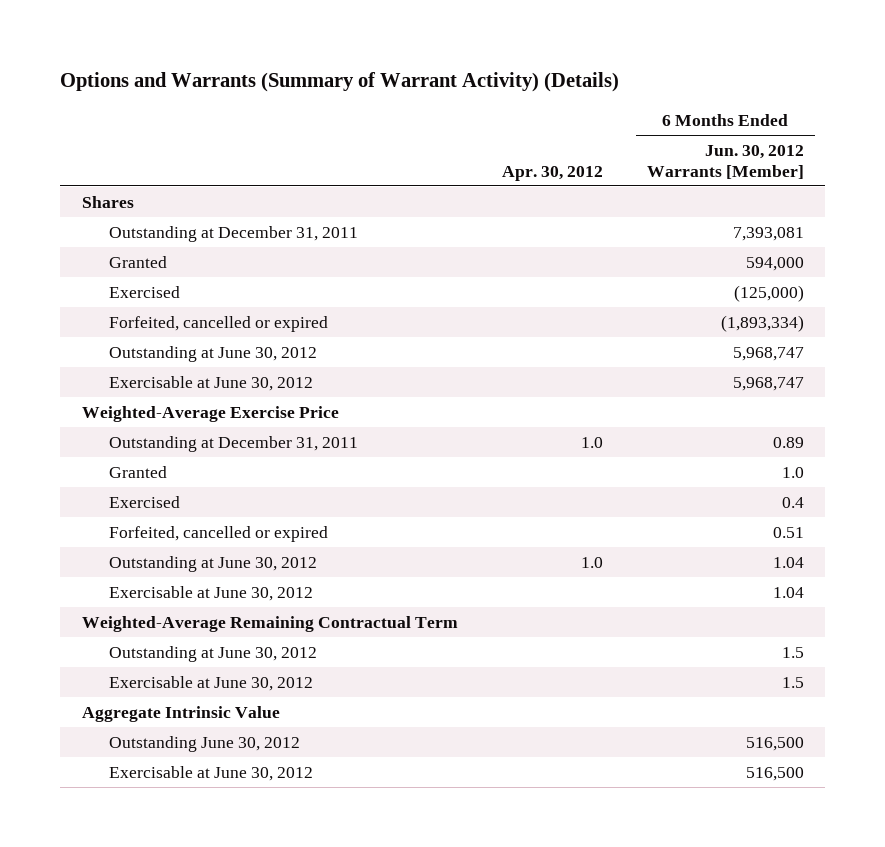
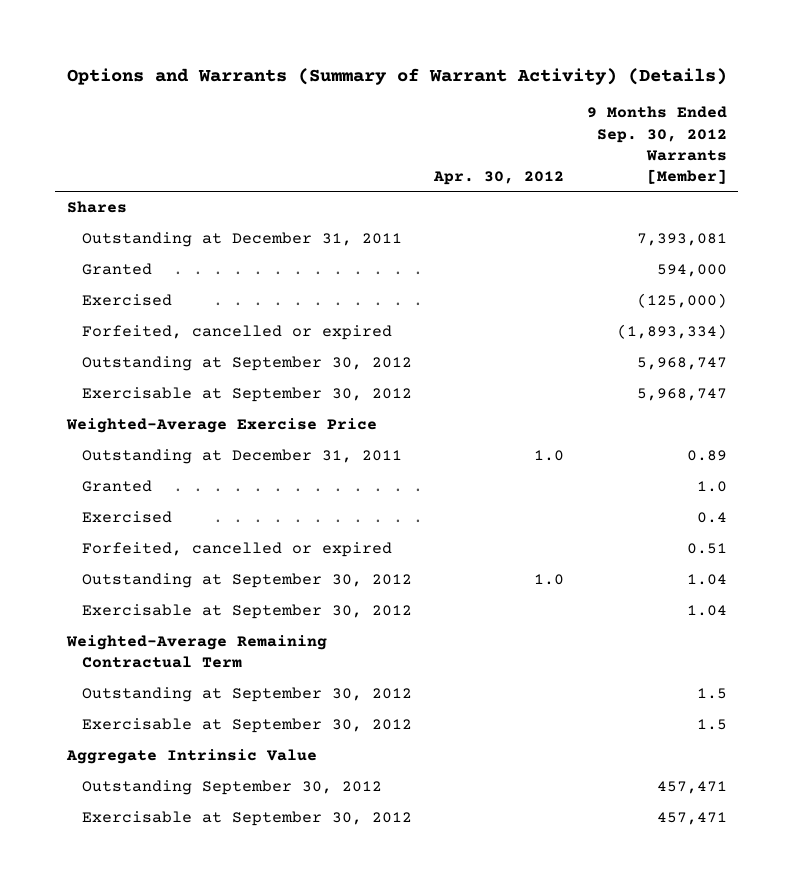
- | Apr. 30, 2012 | 6 Months Ended Jun. 30, 2012 Warrants [Member]
+ | Apr. 30, 2012 | 9 Months Ended Sep. 30, 2012 Warrants [Member]
- Outstanding at June 30, 2012 | | 5,968,747
- Exercisable at June 30, 2012 | | 5,968,747
+ Outstanding at September 30, 2012 | | 5,968,747
+ Exercisable at September 30, 2012 | | 5,968,747
- Outstanding at June 30, 2012 | 1.0 | 1.04
- Exercisable at June 30, 2012 | | 1.04
+ Outstanding at September 30, 2012 | 1.0 | 1.04
+ Exercisable at September 30, 2012 | | 1.04
- Outstanding at June 30, 2012 | | 1.5
- Exercisable at June 30, 2012 | | 1.5
+ Outstanding at September 30, 2012 | | 1.5
+ Exercisable at September 30, 2012 | | 1.5
- Outstanding June 30, 2012 | | 516,500
- Exercisable at June 30, 2012 | | 516,500
+ Outstanding September 30, 2012 | | 457,471
+ Exercisable at September 30, 2012 | | 457,471

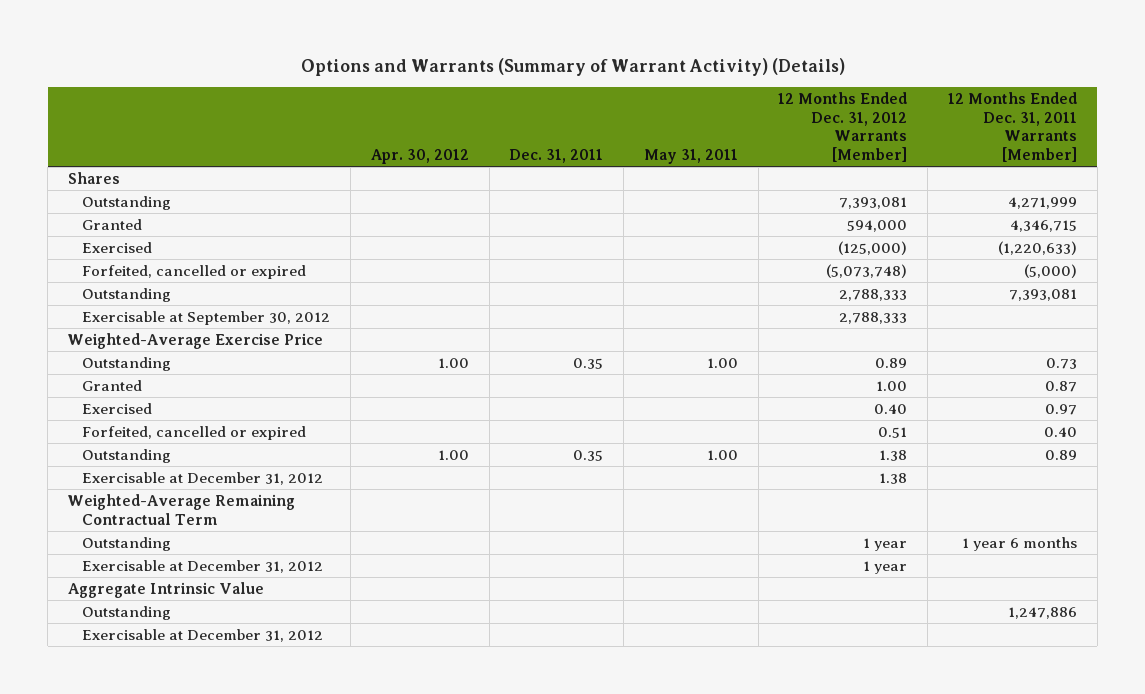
- | Apr. 30, 2012 | 9 Months Ended Sep. 30, 2012 Warrants [Member]
+ | Apr. 30, 2012 | Dec. 31, 2011 | May 31, 2011 | 12 Months Ended Dec. 31, 2012 Warrants [Member] | 12 Months Ended Dec. 31, 2011 Warrants [Member]
- Outstanding at December 31, 2011 | | 7,393,081
+ Outstanding | | | | 7,393,081 | 4,271,999
- Outstanding at September 30, 2012 | | 5,968,747
+ Outstanding | | | | 2,788,333 | 7,393,081
- Outstanding at December 31, 2011 | 1.0 | 0.89
+ Outstanding | 1.00 | 0.35 | 1.00 | 0.89 | 0.73
- Outstanding at September 30, 2012 | 1.0 | 1.04
- Exercisable at September 30, 2012 | | 1.04
+ Outstanding | 1.00 | 0.35 | 1.00 | 1.38 | 0.89
+ Exercisable at December 31, 2012 | | | | 1.38 |
- Outstanding at September 30, 2012 | | 1.5
- Exercisable at September 30, 2012 | | 1.5
+ Outstanding | | | | 1 year | 1 year 6 months
+ Exercisable at December 31, 2012 | | | | 1 year |
- Outstanding September 30, 2012 | | 457,471
- Exercisable at September 30, 2012 | | 457,471
+ Outstanding | | | | | 1,247,886
+ Exercisable at December 31, 2012

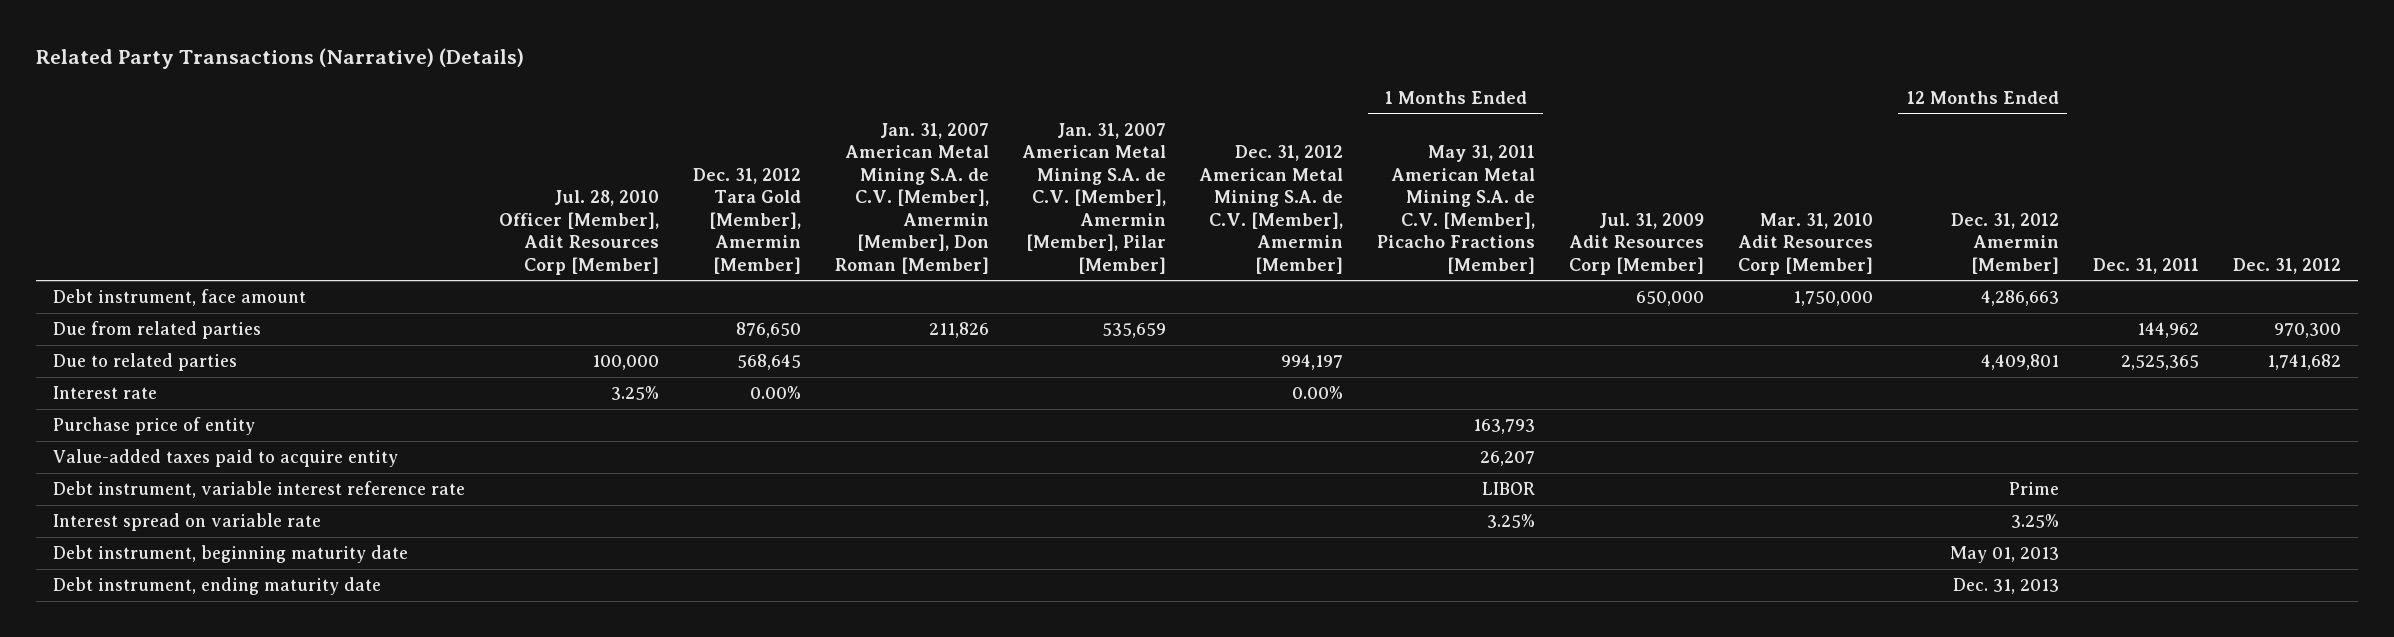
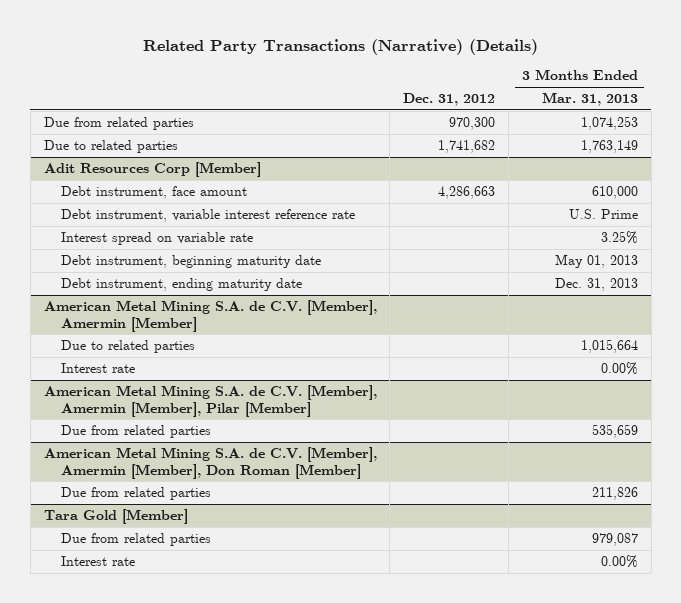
- | Jul. 28, 2010 Officer [Member], Adit Resources Corp [Member] | Dec. 31, 2012 Tara Gold [Member], Amermin [Member] | Jan. 31, 2007 American Metal Mining S.A. de C.V. [Member], Amermin [Member], Don Roman [Member] | Jan. 31, 2007 American Metal Mining S.A. de C.V. [Member], Amermin [Member], Pilar [Member] | Dec. 31, 2012 American Metal Mining S.A. de C.V. [Member], Amermin [Member] | 1 Months Ended May 31, 2011 American Metal Mining S.A. de C.V. [Member], Picacho Fractions [Member] | Jul. 31, 2009 Adit Resources Corp [Member] | Mar. 31, 2010 Adit Resources Corp [Member] | 12 Months Ended Dec. 31, 2012 Amermin [Member] | Dec. 31, 2011 | Dec. 31, 2012
+ | Dec. 31, 2012 | 3 Months Ended Mar. 31, 2013
- Debt instrument, face amount | | | | | | | 650,000 | 1,750,000 | 4,286,663 | |
- Interest rate | 3.25% | 0.00% | | | 0.00% | | | | | |
- Purchase price of entity | | | | | | 163,793 | | | | |
- Value-added taxes paid to acquire entity | | | | | | 26,207 | | | | |
- Debt instrument, variable interest reference rate | | | | | | LIBOR | | | Prime | |
- Interest spread on variable rate | | | | | | 3.25% | | | 3.25% | |
- Debt instrument, beginning maturity date | | | | | | | | | May 01, 2013 | |
- Debt instrument, ending maturity date | | | | | | | | | Dec. 31, 2013 | |
+ Adit Resources Corp [Member]
+ Debt instrument, face amount | 4,286,663 | 610,000
+ Debt instrument, variable interest reference rate | | U.S. Prime
+ Interest spread on variable rate | | 3.25%
+ Debt instrument, beginning maturity date | | May 01, 2013
+ Debt instrument, ending maturity date | | Dec. 31, 2013
+ American Metal Mining S.A. de C.V. [Member], Amermin [Member]
+ Due to related parties | | 1,015,664
+ Interest rate | | 0.00%
+ American Metal Mining S.A. de C.V. [Member], Amermin [Member], Pilar [Member]
+ Due from related parties | | 535,659
+ American Metal Mining S.A. de C.V. [Member], Amermin [Member], Don Roman [Member]
+ Due from related parties | | 211,826
+ Tara Gold [Member]
+ Due from related parties | | 979,087
+ Interest rate | | 0.00%

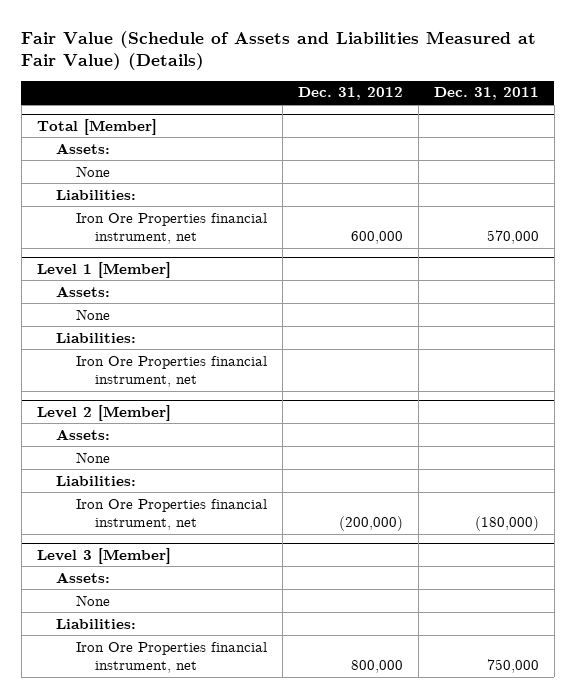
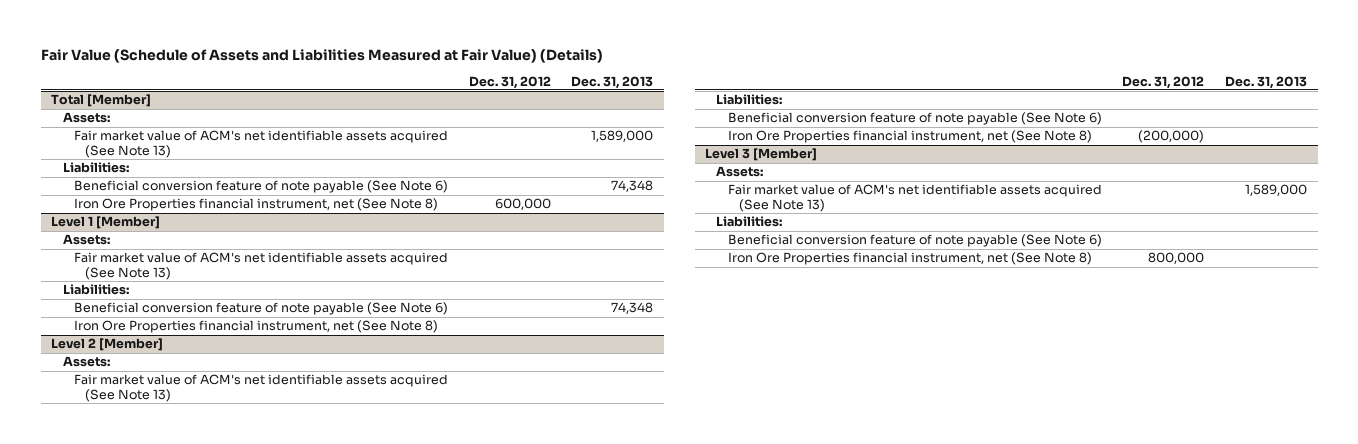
- | Dec. 31, 2012 | Dec. 31, 2011
+ | Dec. 31, 2012 | Dec. 31, 2013
@ Total [Member]
- None
+ Fair market value of ACM's net identifiable assets acquired (See Note 13) | | 1,589,000
- Iron Ore Properties financial instrument, net | 600,000 | 570,000
+ Beneficial conversion feature of note payable (See Note 6) | | 74,348
+ Iron Ore Properties financial instrument, net (See Note 8) | 600,000 |
@ Level 1 [Member]
- None
+ Fair market value of ACM's net identifiable assets acquired (See Note 13)
- Iron Ore Properties financial instrument, net
+ Beneficial conversion feature of note payable (See Note 6) | | 74,348
+ Iron Ore Properties financial instrument, net (See Note 8)
@ Level 2 [Member]
- None
+ Fair market value of ACM's net identifiable assets acquired (See Note 13)
- Iron Ore Properties financial instrument, net | (200,000) | (180,000)
+ Beneficial conversion feature of note payable (See Note 6)
+ Iron Ore Properties financial instrument, net (See Note 8) | (200,000) |
@ Level 3 [Member]
- None
+ Fair market value of ACM's net identifiable assets acquired (See Note 13) | | 1,589,000
- Iron Ore Properties financial instrument, net | 800,000 | 750,000
+ Beneficial conversion feature of note payable (See Note 6)
+ Iron Ore Properties financial instrument, net (See Note 8) | 800,000 |

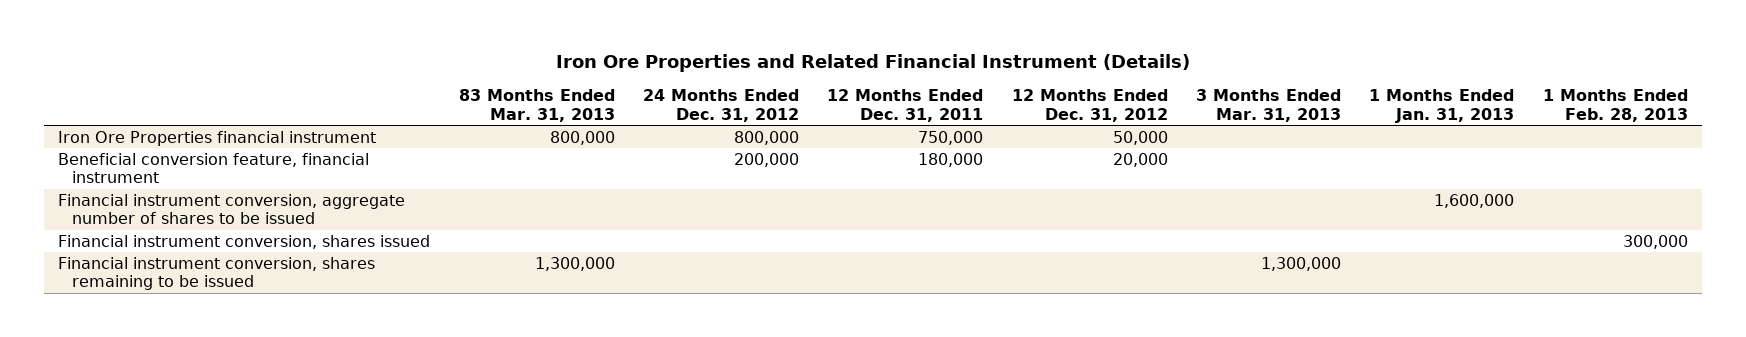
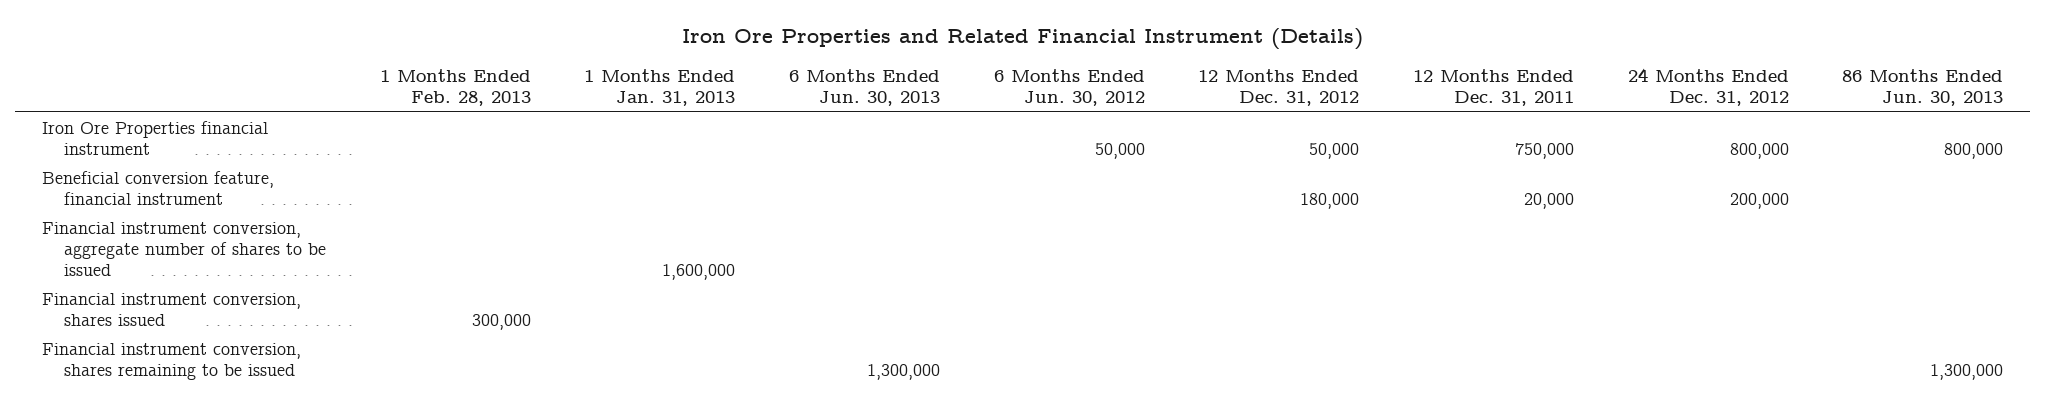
- | 83 Months Ended Mar. 31, 2013 | 24 Months Ended Dec. 31, 2012 | 12 Months Ended Dec. 31, 2011 | 12 Months Ended Dec. 31, 2012 | 3 Months Ended Mar. 31, 2013 | 1 Months Ended Jan. 31, 2013 | 1 Months Ended Feb. 28, 2013
+ | 1 Months Ended Feb. 28, 2013 | 1 Months Ended Jan. 31, 2013 | 6 Months Ended Jun. 30, 2013 | 6 Months Ended Jun. 30, 2012 | 12 Months Ended Dec. 31, 2012 | 12 Months Ended Dec. 31, 2011 | 24 Months Ended Dec. 31, 2012 | 86 Months Ended Jun. 30, 2013
- Beneficial conversion feature, financial instrument | | 200,000 | 180,000 | 20,000 | | |
+ Beneficial conversion feature, financial instrument | | | | | 180,000 | 20,000 | 200,000 |

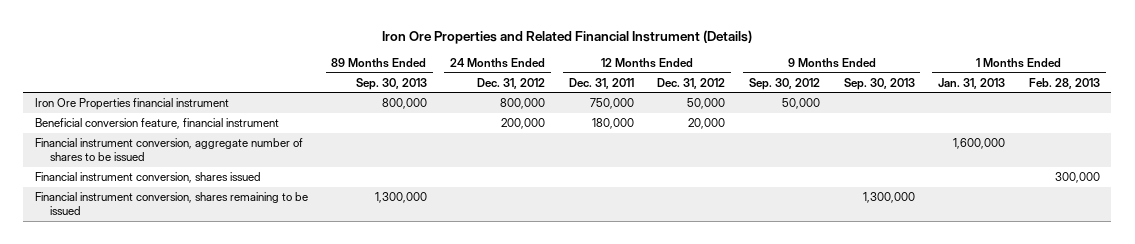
- | 1 Months Ended Feb. 28, 2013 | 1 Months Ended Jan. 31, 2013 | 6 Months Ended Jun. 30, 2013 | 6 Months Ended Jun. 30, 2012 | 12 Months Ended Dec. 31, 2012 | 12 Months Ended Dec. 31, 2011 | 24 Months Ended Dec. 31, 2012 | 86 Months Ended Jun. 30, 2013
+ | 89 Months Ended Sep. 30, 2013 | 24 Months Ended Dec. 31, 2012 | 12 Months Ended Dec. 31, 2011 | 12 Months Ended Dec. 31, 2012 | 9 Months Ended Sep. 30, 2012 | 9 Months Ended Sep. 30, 2013 | 1 Months Ended Jan. 31, 2013 | 1 Months Ended Feb. 28, 2013
- Beneficial conversion feature, financial instrument | | | | | 180,000 | 20,000 | 200,000 |
+ Beneficial conversion feature, financial instrument | | 200,000 | 180,000 | 20,000 | | | |

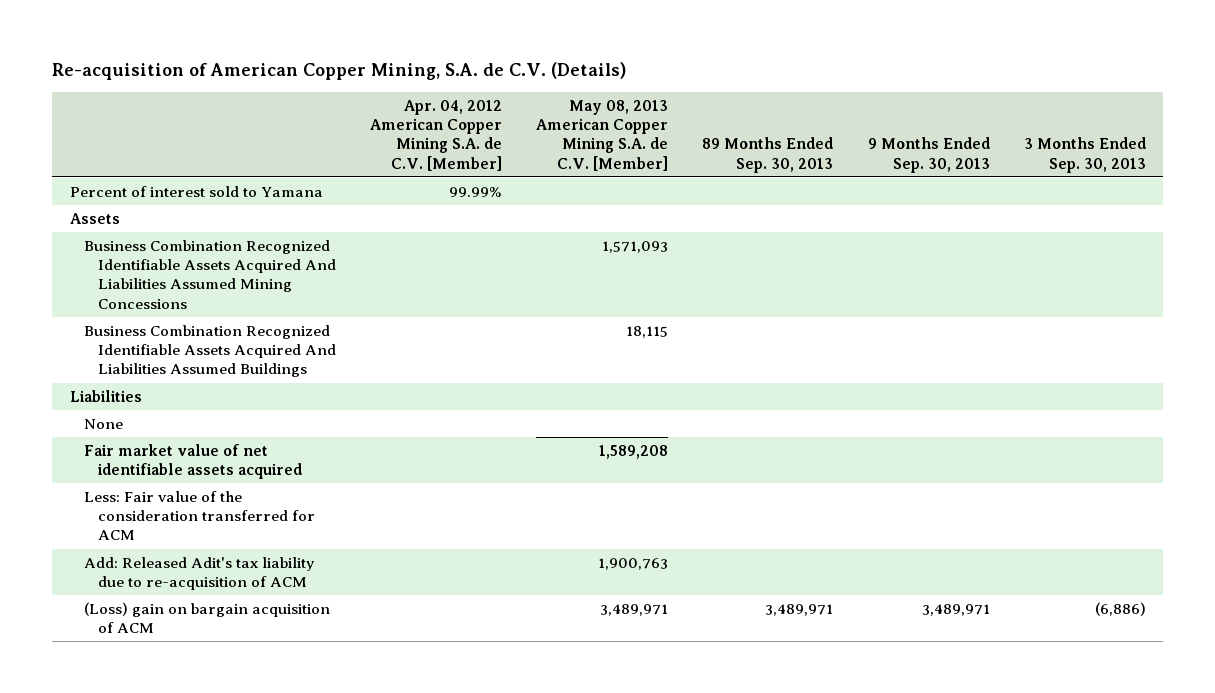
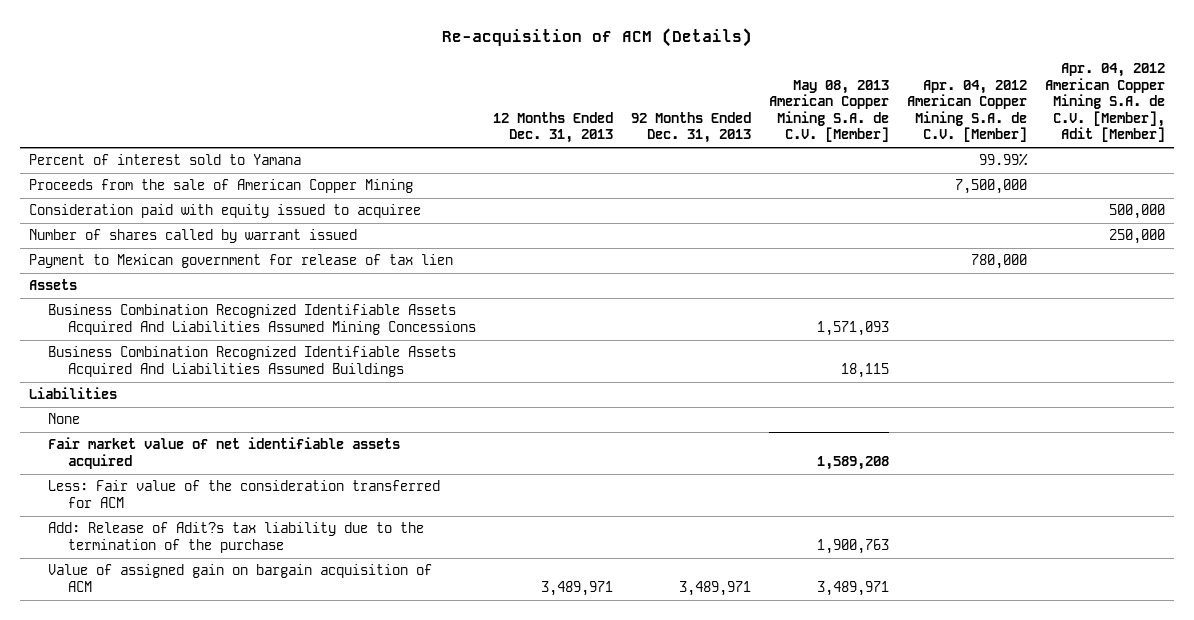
- Re-acquisition of American Copper Mining, S.A. de C.V. (Details)
+ Re-acquisition of ACM (Details)
- | Apr. 04, 2012 American Copper Mining S.A. de C.V. [Member] | May 08, 2013 American Copper Mining S.A. de C.V. [Member] | 89 Months Ended Sep. 30, 2013 | 9 Months Ended Sep. 30, 2013 | 3 Months Ended Sep. 30, 2013
+ | 12 Months Ended Dec. 31, 2013 | 92 Months Ended Dec. 31, 2013 | May 08, 2013 American Copper Mining S.A. de C.V. [Member] | Apr. 04, 2012 American Copper Mining S.A. de C.V. [Member] | Apr. 04, 2012 American Copper Mining S.A. de C.V. [Member], Adit [Member]
+ Proceeds from the sale of American Copper Mining | | | | 7,500,000 |
+ Consideration paid with equity issued to acquiree | | | | | 500,000
+ Number of shares called by warrant issued | | | | | 250,000
+ Payment to Mexican government for release of tax lien | | | | 780,000 |
- Add: Released Adit's tax liability due to re-acquisition of ACM | | 1,900,763 | | |
- (Loss) gain on bargain acquisition of ACM | | 3,489,971 | 3,489,971 | 3,489,971 | (6,886)
+ Add: Release of Adit?s tax liability due to the termination of the purchase | | | 1,900,763 | |
+ Value of assigned gain on bargain acquisition of ACM | 3,489,971 | 3,489,971 | 3,489,971 | |

